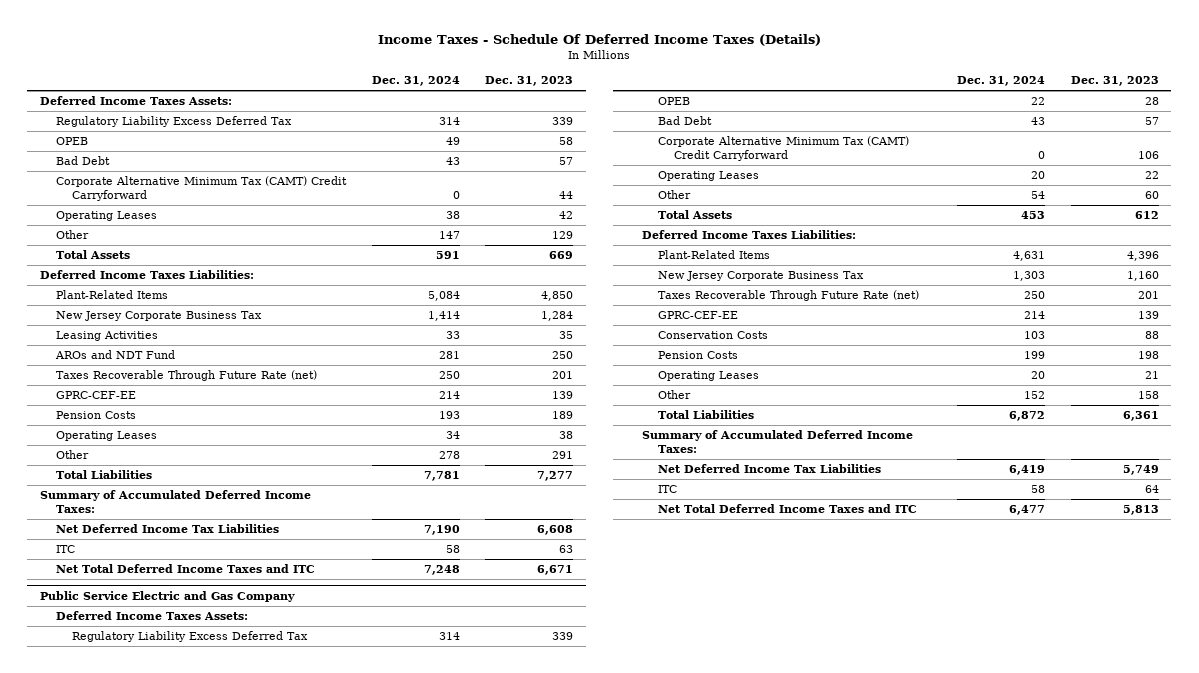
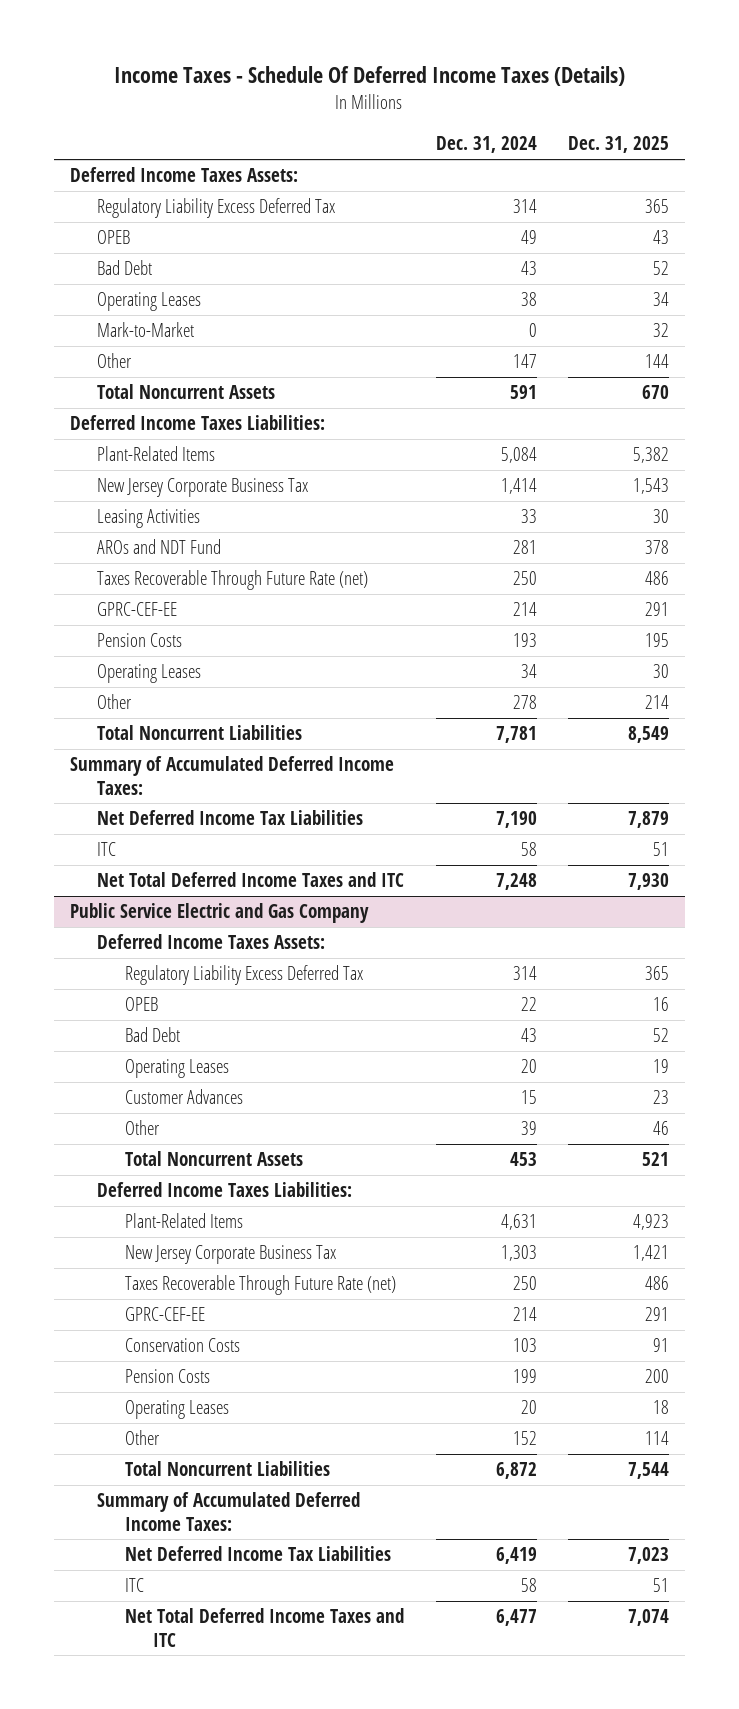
- | Dec. 31, 2024 | Dec. 31, 2023
+ | Dec. 31, 2024 | Dec. 31, 2025
- Corporate Alternative Minimum Tax (CAMT) Credit Carryforward | 0 | 44
+ Mark-to-Market | 0 | 32
- Total Assets | 591 | 669
+ Total Noncurrent Assets | 591 | 670
- Total Liabilities | 7,781 | 7,277
+ Total Noncurrent Liabilities | 7,781 | 8,549
@ Public Service Electric and Gas Company
- Corporate Alternative Minimum Tax (CAMT) Credit Carryforward | 0 | 106
- Other | 54 | 60
- Total Assets | 453 | 612
+ Customer Advances | 15 | 23
+ Other | 39 | 46
+ Total Noncurrent Assets | 453 | 521
- Total Liabilities | 6,872 | 6,361
+ Total Noncurrent Liabilities | 6,872 | 7,544

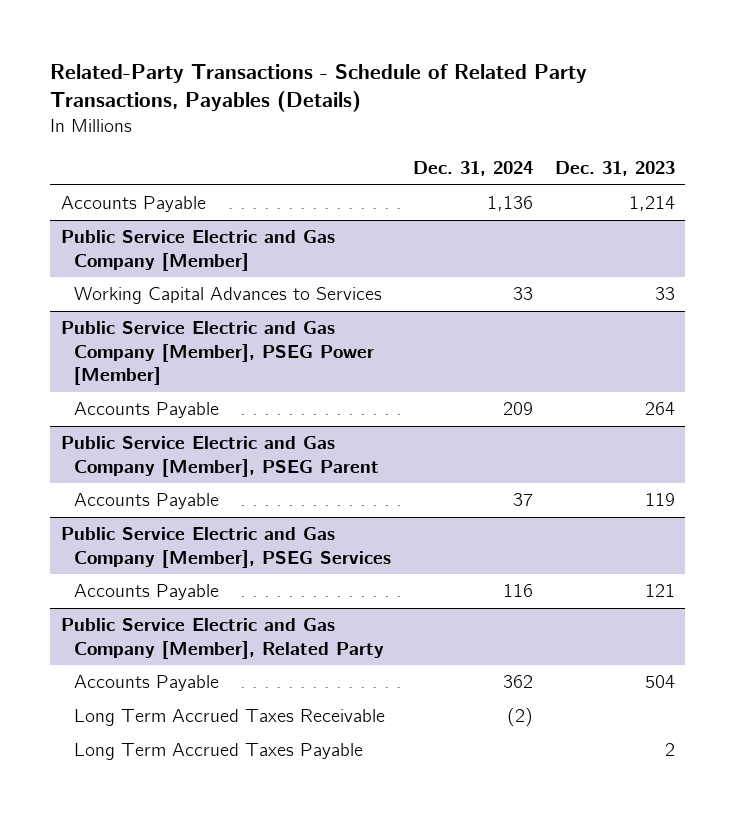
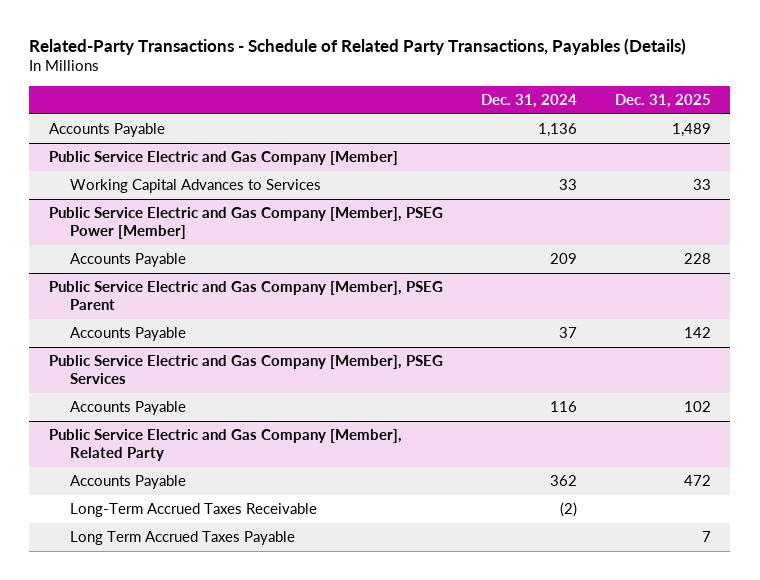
- | Dec. 31, 2024 | Dec. 31, 2023
+ | Dec. 31, 2024 | Dec. 31, 2025
@ Public Service Electric and Gas Company [Member], Related Party
- Long Term Accrued Taxes Receivable | (2) |
+ Long-Term Accrued Taxes Receivable | (2) |

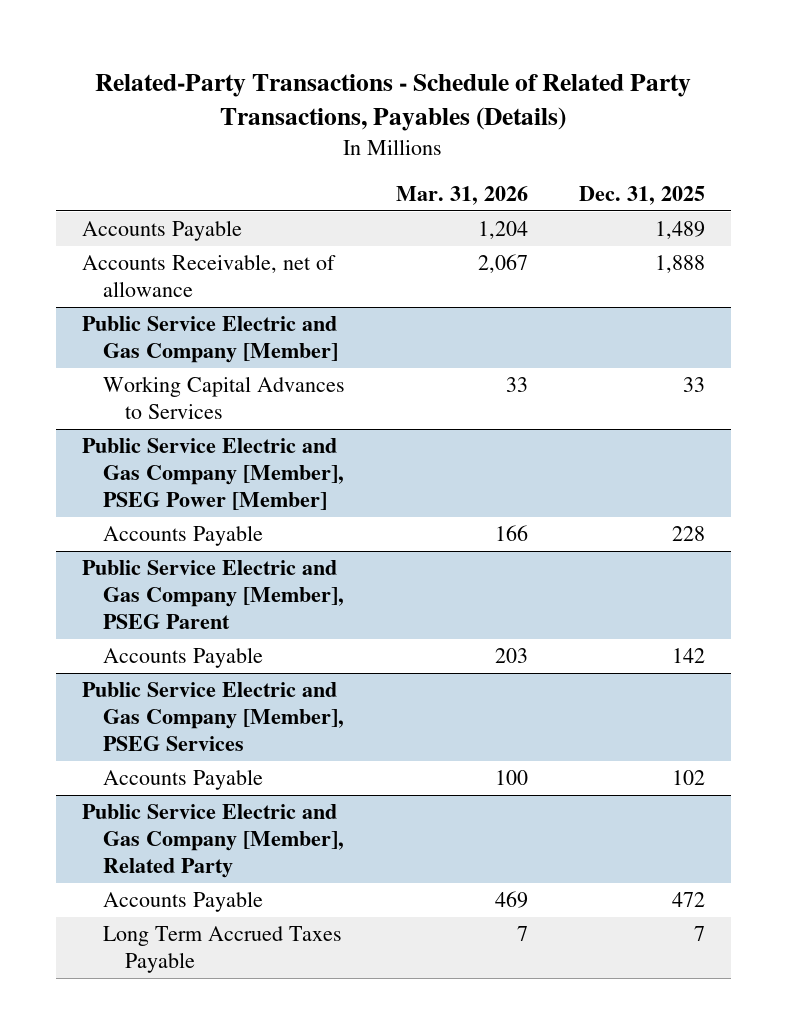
- | Dec. 31, 2024 | Dec. 31, 2025
+ | Mar. 31, 2026 | Dec. 31, 2025
+ Accounts Receivable, net of allowance | 2,067 | 1,888
@ Public Service Electric and Gas Company [Member], Related Party
- Long-Term Accrued Taxes Receivable | (2) |

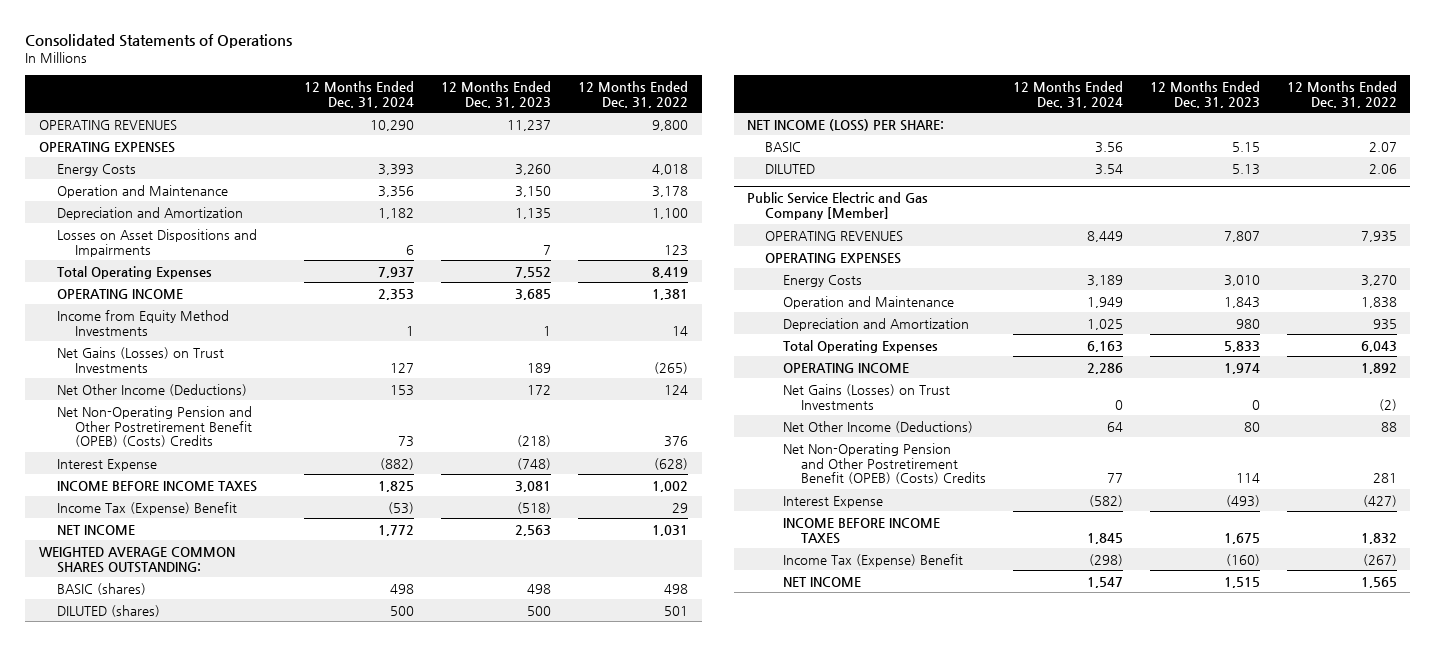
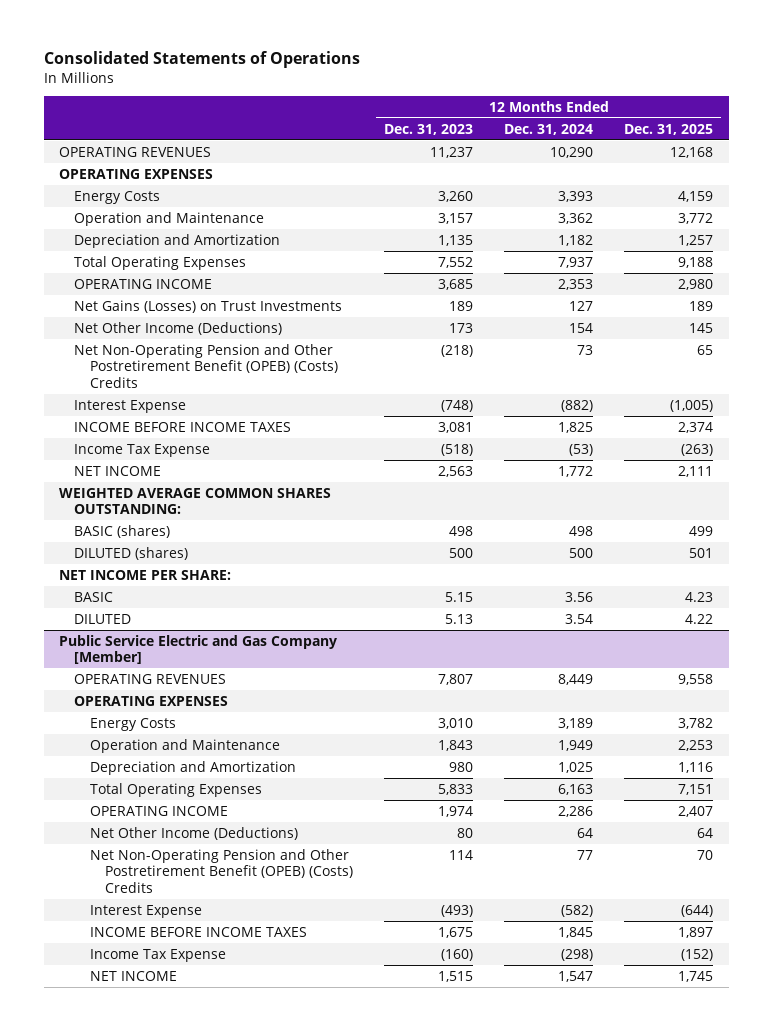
- | 12 Months Ended Dec. 31, 2024 | 12 Months Ended Dec. 31, 2023 | 12 Months Ended Dec. 31, 2022
+ | 12 Months Ended Dec. 31, 2023 | 12 Months Ended Dec. 31, 2024 | 12 Months Ended Dec. 31, 2025
- Operation and Maintenance | 3,356 | 3,150 | 3,178
+ Operation and Maintenance | 3,157 | 3,362 | 3,772
- Losses on Asset Dispositions and Impairments | 6 | 7 | 123
- Income from Equity Method Investments | 1 | 1 | 14
- Net Other Income (Deductions) | 153 | 172 | 124
+ Net Other Income (Deductions) | 173 | 154 | 145
- Income Tax (Expense) Benefit | (53) | (518) | 29
+ Income Tax Expense | (518) | (53) | (263)
- NET INCOME (LOSS) PER SHARE:
+ NET INCOME PER SHARE:
@ Public Service Electric and Gas Company [Member]
- Net Gains (Losses) on Trust Investments | 0 | 0 | (2)
- Income Tax (Expense) Benefit | (298) | (160) | (267)
+ Income Tax Expense | (160) | (298) | (152)

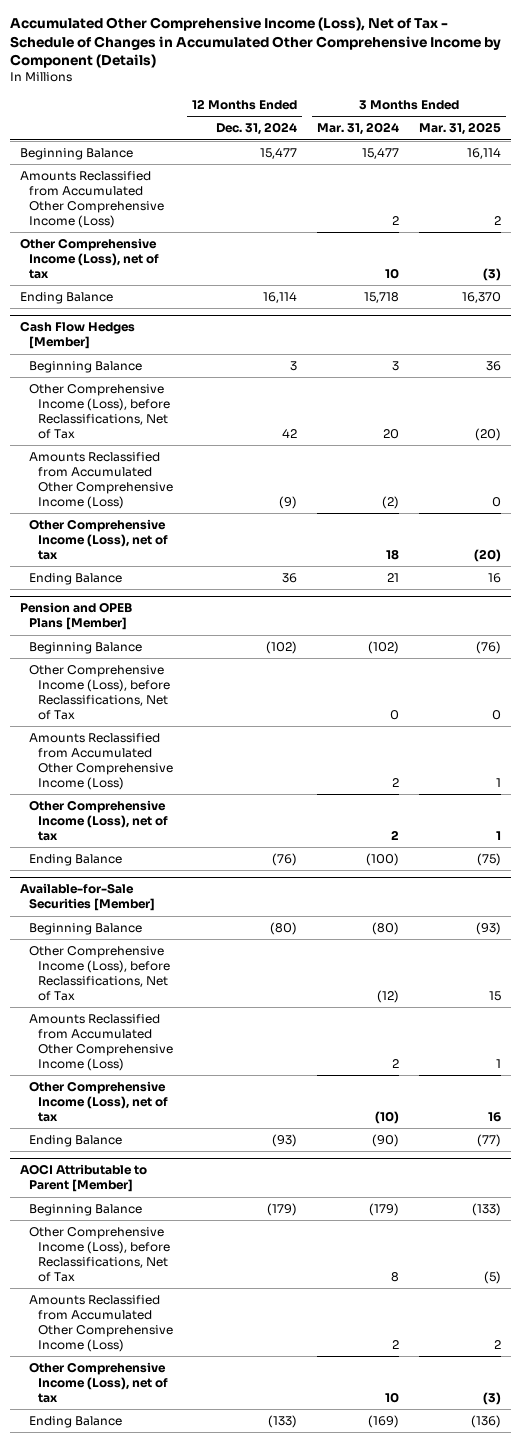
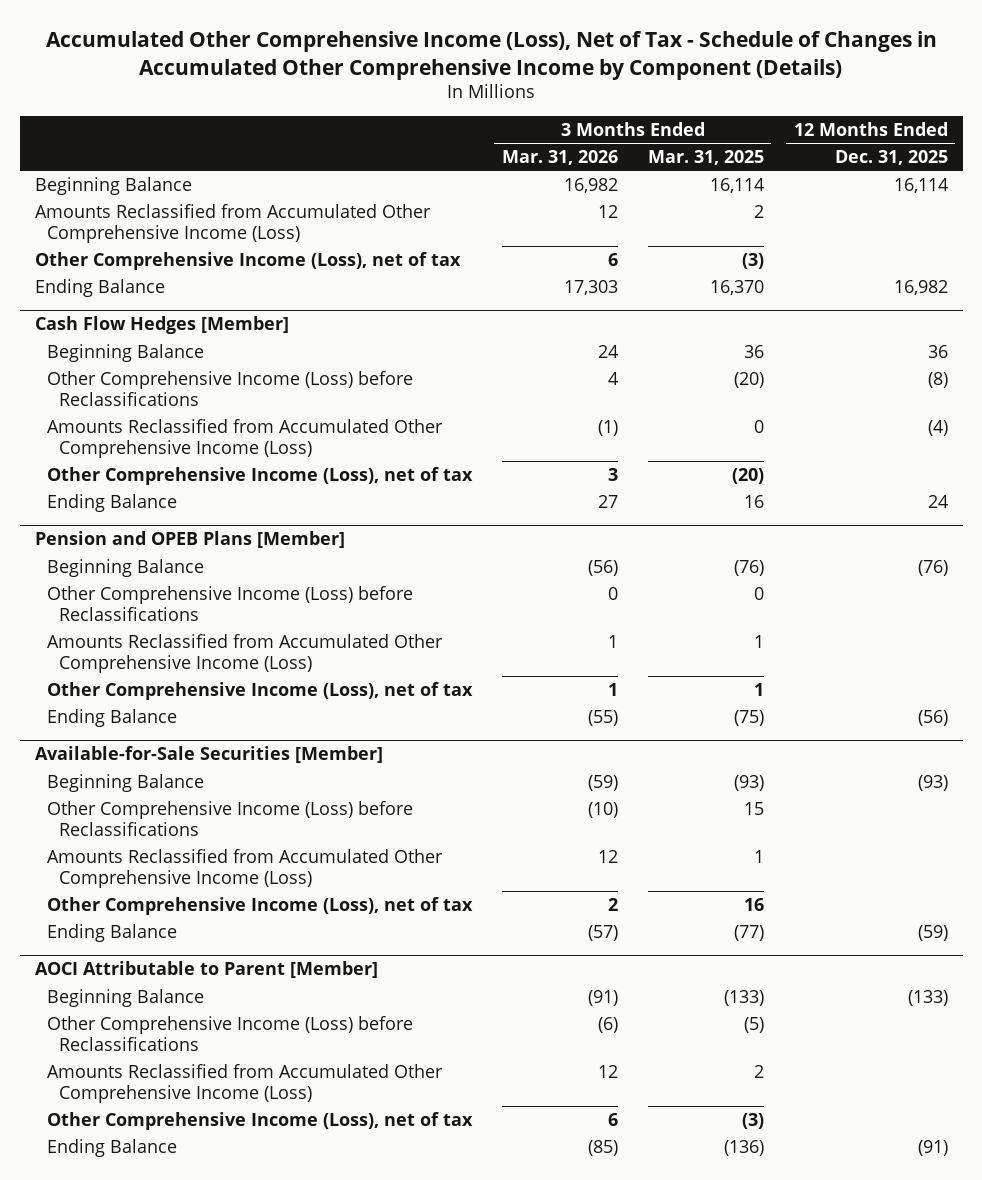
- | 12 Months Ended Dec. 31, 2024 | 3 Months Ended Mar. 31, 2024 | 3 Months Ended Mar. 31, 2025
+ | 3 Months Ended Mar. 31, 2026 | 3 Months Ended Mar. 31, 2025 | 12 Months Ended Dec. 31, 2025
@ Cash Flow Hedges [Member]
- Other Comprehensive Income (Loss), before Reclassifications, Net of Tax | 42 | 20 | (20)
+ Other Comprehensive Income (Loss) before Reclassifications | 4 | (20) | (8)
@ Pension and OPEB Plans [Member]
- Other Comprehensive Income (Loss), before Reclassifications, Net of Tax | | 0 | 0
+ Other Comprehensive Income (Loss) before Reclassifications | 0 | 0 |
@ Available-for-Sale Securities [Member]
- Other Comprehensive Income (Loss), before Reclassifications, Net of Tax | | (12) | 15
+ Other Comprehensive Income (Loss) before Reclassifications | (10) | 15 |
@ AOCI Attributable to Parent [Member]
- Other Comprehensive Income (Loss), before Reclassifications, Net of Tax | | 8 | (5)
+ Other Comprehensive Income (Loss) before Reclassifications | (6) | (5) |

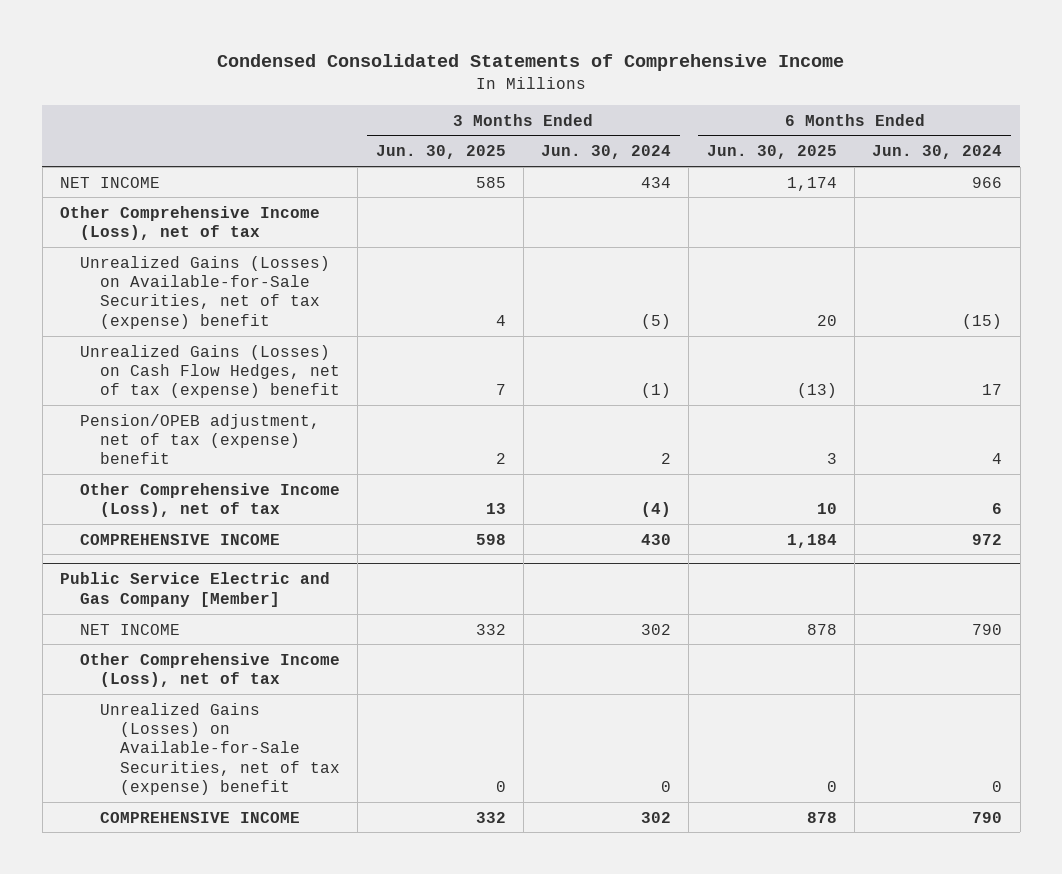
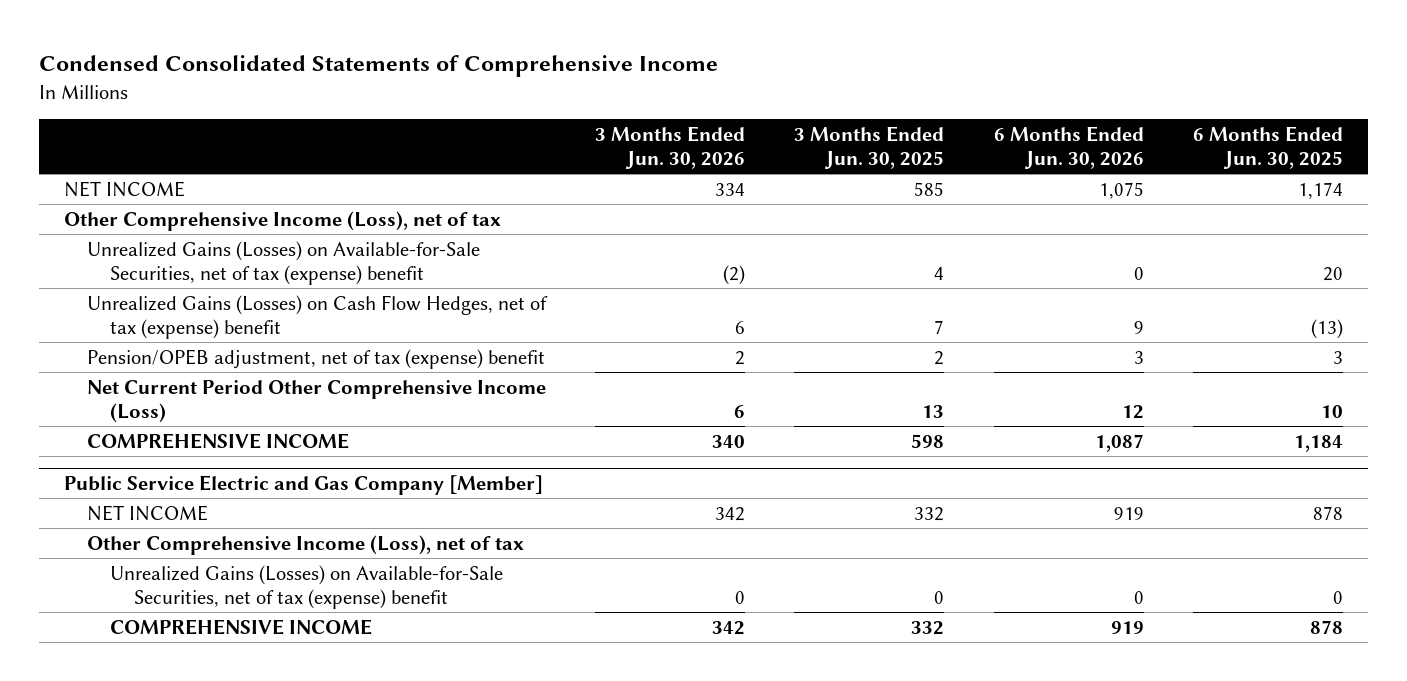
- | 3 Months Ended Jun. 30, 2025 | 3 Months Ended Jun. 30, 2024 | 6 Months Ended Jun. 30, 2025 | 6 Months Ended Jun. 30, 2024
+ | 3 Months Ended Jun. 30, 2026 | 3 Months Ended Jun. 30, 2025 | 6 Months Ended Jun. 30, 2026 | 6 Months Ended Jun. 30, 2025
- Other Comprehensive Income (Loss), net of tax | 13 | (4) | 10 | 6
+ Net Current Period Other Comprehensive Income (Loss) | 6 | 13 | 12 | 10

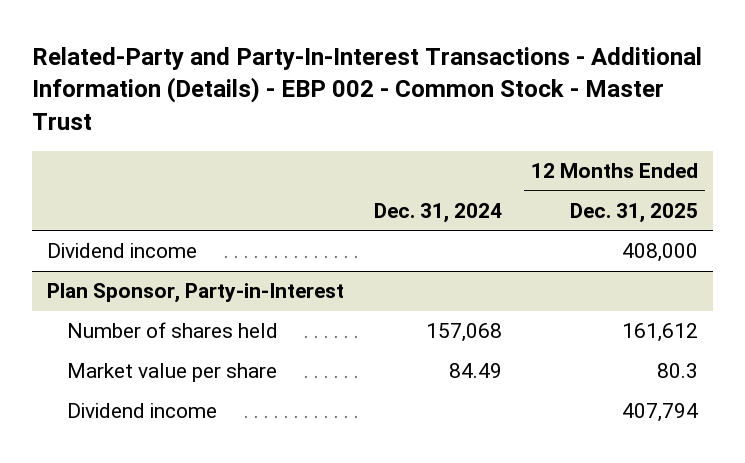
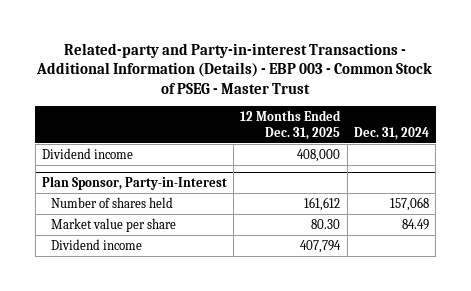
- Related-Party and Party-In-Interest Transactions - Additional Information (Details) - EBP 002 - Common Stock - Master Trust
+ Related-party and Party-in-interest Transactions - Additional Information (Details) - EBP 003 - Common Stock of PSEG - Master Trust
- | Dec. 31, 2024 | 12 Months Ended Dec. 31, 2025
+ | 12 Months Ended Dec. 31, 2025 | Dec. 31, 2024
@ Plan Sponsor, Party-in-Interest
- Market value per share | 84.49 | 80.3
+ Market value per share | 80.30 | 84.49

